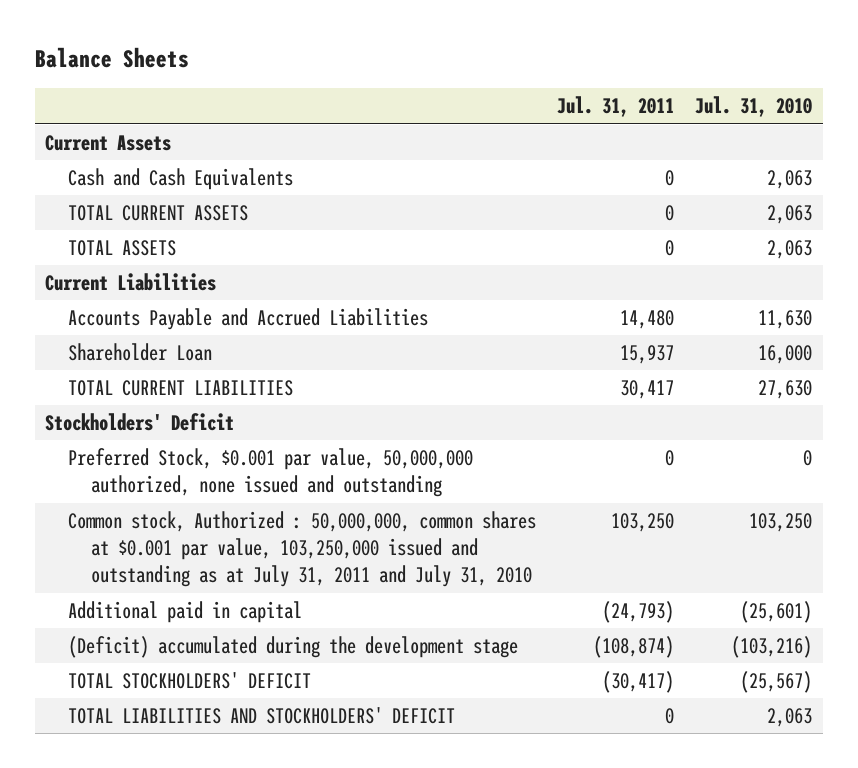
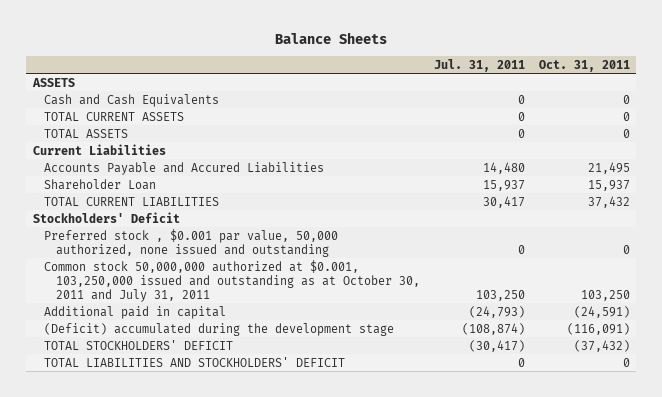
- | Jul. 31, 2011 | Jul. 31, 2010
+ | Jul. 31, 2011 | Oct. 31, 2011
- Current Assets
+ ASSETS
- Accounts Payable and Accrued Liabilities | 14,480 | 11,630
+ Accounts Payable and Accured Liabilities | 14,480 | 21,495
- Preferred Stock, $0.001 par value, 50,000,000 authorized, none issued and outstanding | 0 | 0
- Common stock, Authorized : 50,000,000, common shares at $0.001 par value, 103,250,000 issued and outstanding as at July 31, 2011 and July 31, 2010 | 103,250 | 103,250
+ Preferred stock , $0.001 par value, 50,000 authorized, none issued and outstanding | 0 | 0
+ Common stock 50,000,000 authorized at $0.001, 103,250,000 issued and outstanding as at October 30, 2011 and July 31, 2011 | 103,250 | 103,250

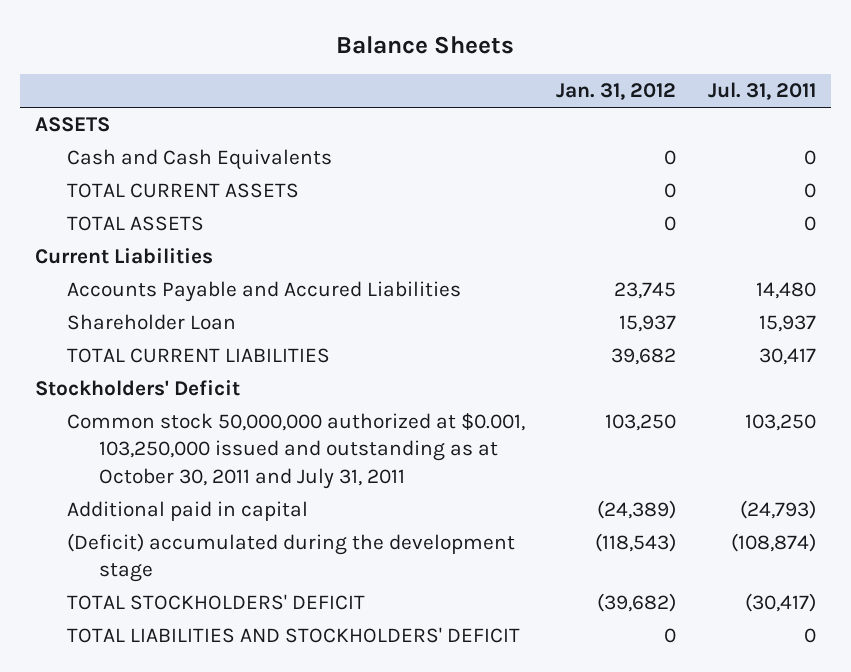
- | Jul. 31, 2011 | Oct. 31, 2011
+ | Jan. 31, 2012 | Jul. 31, 2011
- Preferred stock , $0.001 par value, 50,000 authorized, none issued and outstanding | 0 | 0

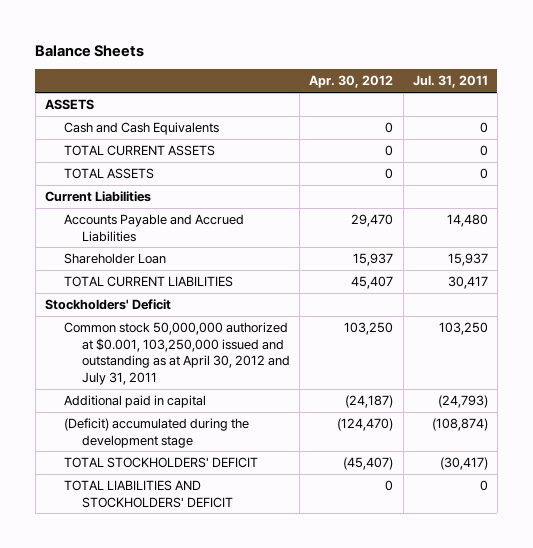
- | Jan. 31, 2012 | Jul. 31, 2011
+ | Apr. 30, 2012 | Jul. 31, 2011
- Accounts Payable and Accured Liabilities | 23,745 | 14,480
+ Accounts Payable and Accrued Liabilities | 29,470 | 14,480
- Common stock 50,000,000 authorized at $0.001, 103,250,000 issued and outstanding as at October 30, 2011 and July 31, 2011 | 103,250 | 103,250
+ Common stock 50,000,000 authorized at $0.001, 103,250,000 issued and outstanding as at April 30, 2012 and July 31, 2011 | 103,250 | 103,250

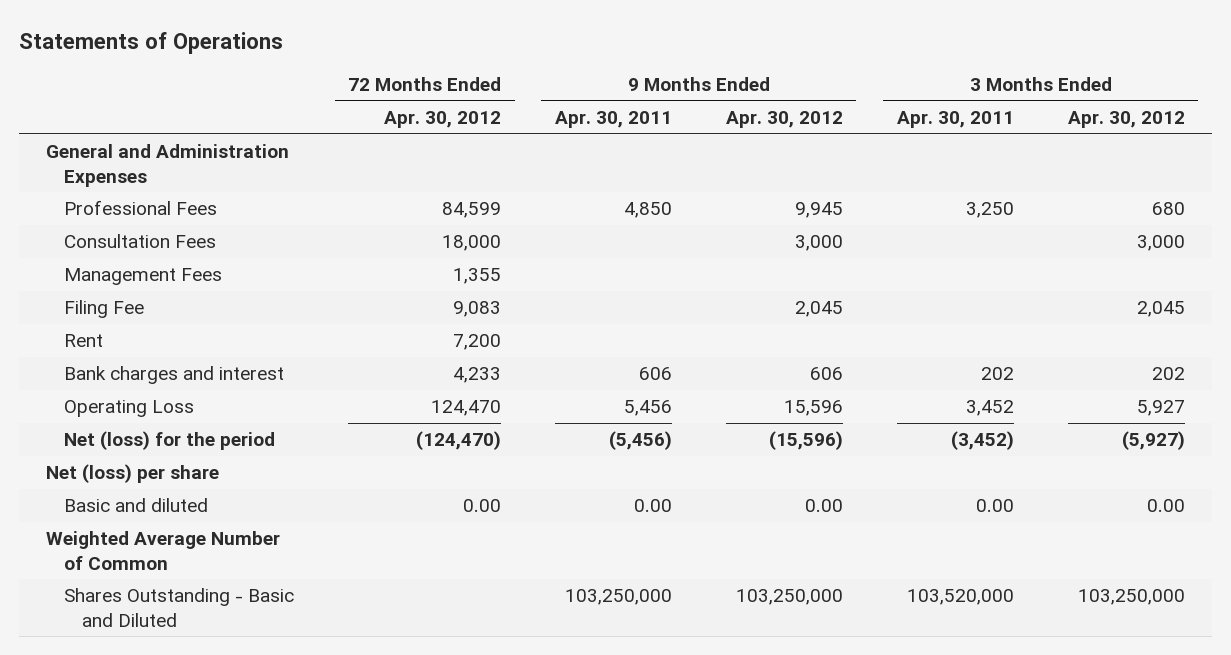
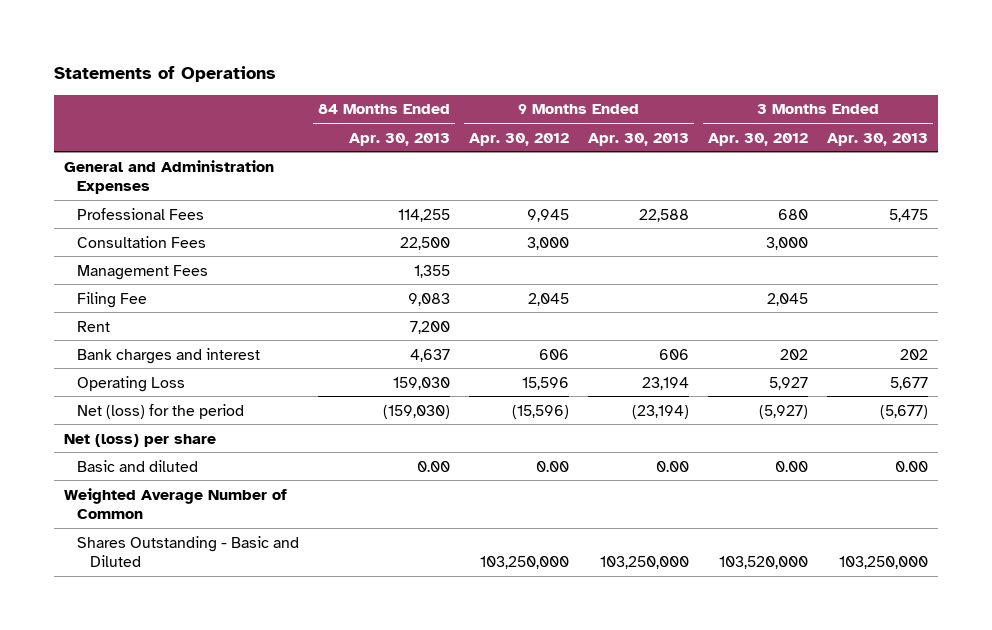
- | 72 Months Ended Apr. 30, 2012 | 9 Months Ended Apr. 30, 2011 | 9 Months Ended Apr. 30, 2012 | 3 Months Ended Apr. 30, 2011 | 3 Months Ended Apr. 30, 2012
+ | 84 Months Ended Apr. 30, 2013 | 9 Months Ended Apr. 30, 2012 | 9 Months Ended Apr. 30, 2013 | 3 Months Ended Apr. 30, 2012 | 3 Months Ended Apr. 30, 2013
- Shares Outstanding - Basic and Diluted | | 103,250,000 | 103,250,000 | 103,520,000 | 103,250,000
+ Shares Outstanding - Basic and Diluted | | 103,250,000 | 103,250,000 | 103,520,000 | 103,250,000

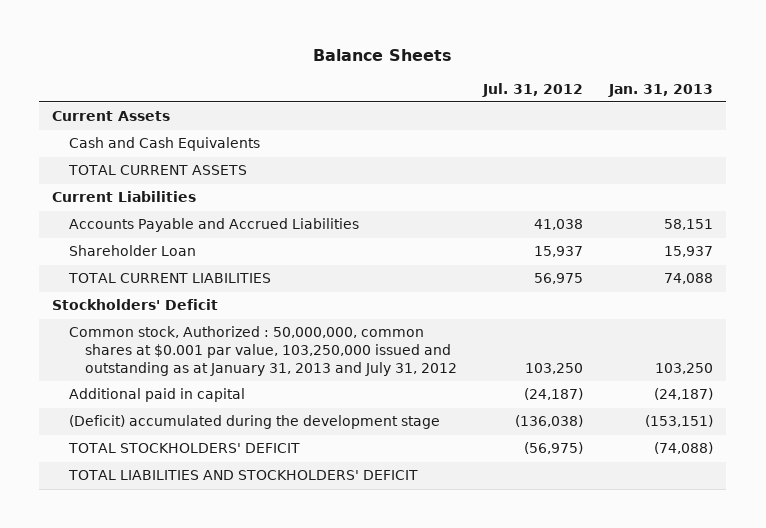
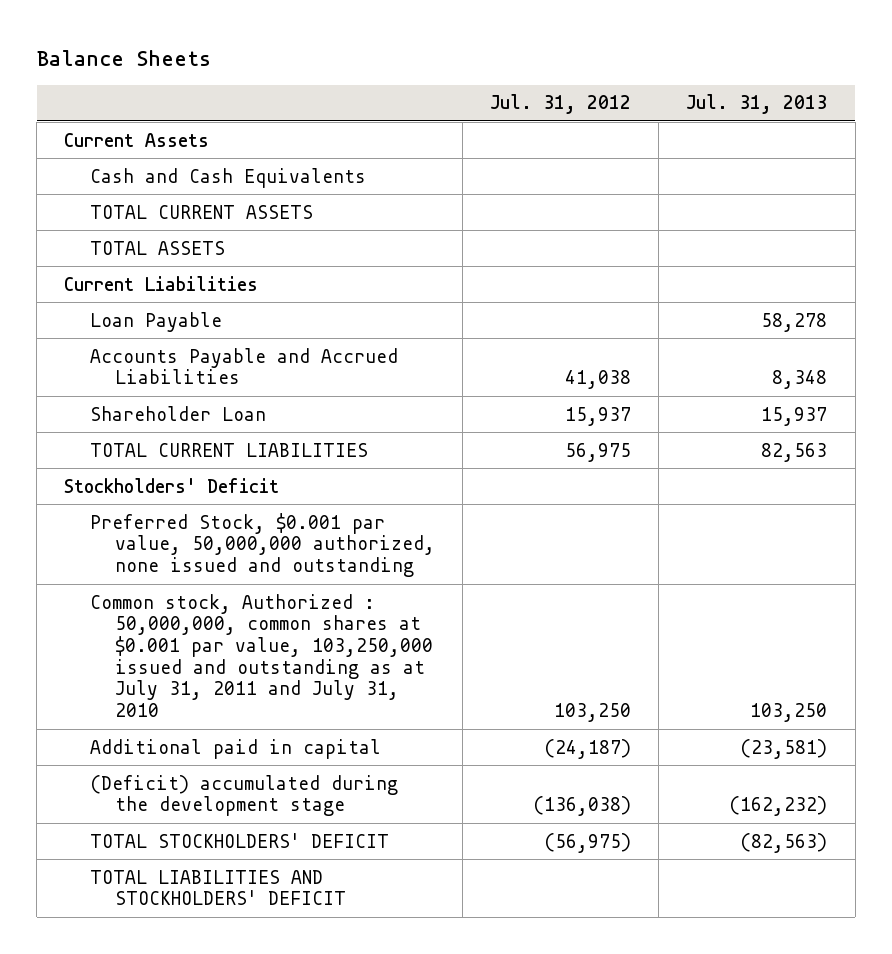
- | Jul. 31, 2012 | Jan. 31, 2013
+ | Jul. 31, 2012 | Jul. 31, 2013
+ TOTAL ASSETS
+ Loan Payable | | 58,278
- Common stock, Authorized : 50,000,000, common shares at $0.001 par value, 103,250,000 issued and outstanding as at January 31, 2013 and July 31, 2012 | 103,250 | 103,250
+ Preferred Stock, $0.001 par value, 50,000,000 authorized, none issued and outstanding
+ Common stock, Authorized : 50,000,000, common shares at $0.001 par value, 103,250,000 issued and outstanding as at July 31, 2011 and July 31, 2010 | 103,250 | 103,250

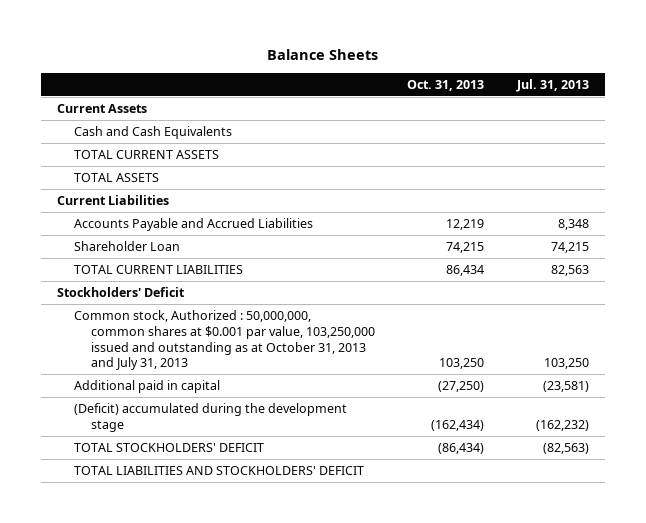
- | Jul. 31, 2012 | Jul. 31, 2013
+ | Oct. 31, 2013 | Jul. 31, 2013
- Loan Payable | | 58,278
- Shareholder Loan | 15,937 | 15,937
+ Shareholder Loan | 74,215 | 74,215
- Preferred Stock, $0.001 par value, 50,000,000 authorized, none issued and outstanding
- Common stock, Authorized : 50,000,000, common shares at $0.001 par value, 103,250,000 issued and outstanding as at July 31, 2011 and July 31, 2010 | 103,250 | 103,250
+ Common stock, Authorized : 50,000,000, common shares at $0.001 par value, 103,250,000 issued and outstanding as at October 31, 2013 and July 31, 2013 | 103,250 | 103,250

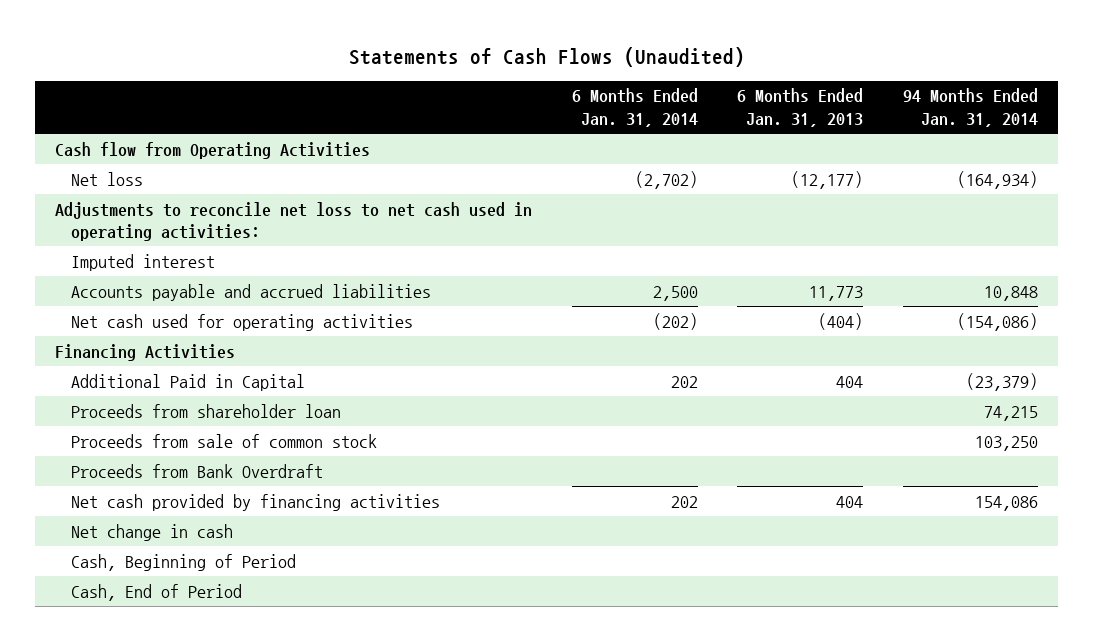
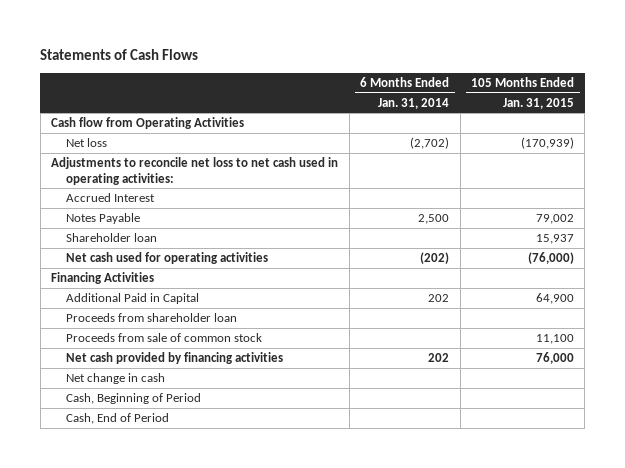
- Statements of Cash Flows (Unaudited)
+ Statements of Cash Flows
- | 6 Months Ended Jan. 31, 2014 | 6 Months Ended Jan. 31, 2013 | 94 Months Ended Jan. 31, 2014
+ | 6 Months Ended Jan. 31, 2014 | 105 Months Ended Jan. 31, 2015
- Imputed interest
- Accounts payable and accrued liabilities | 2,500 | 11,773 | 10,848
+ Accrued Interest
+ Notes Payable | 2,500 | 79,002
+ Shareholder loan | | 15,937
- Proceeds from Bank Overdraft

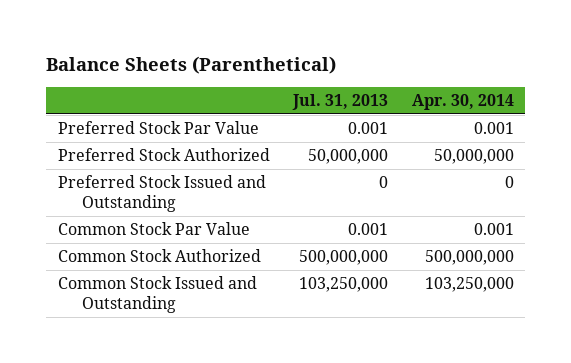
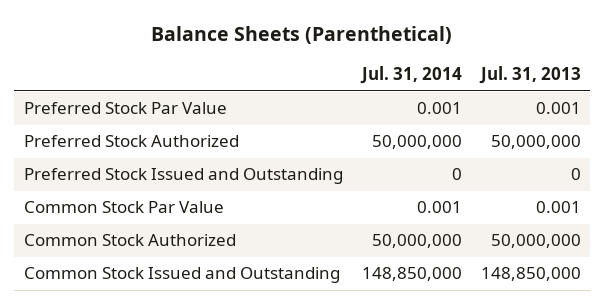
- | Jul. 31, 2013 | Apr. 30, 2014
+ | Jul. 31, 2014 | Jul. 31, 2013
- Common Stock Authorized | 500,000,000 | 500,000,000
- Common Stock Issued and Outstanding | 103,250,000 | 103,250,000
+ Common Stock Authorized | 50,000,000 | 50,000,000
+ Common Stock Issued and Outstanding | 148,850,000 | 148,850,000

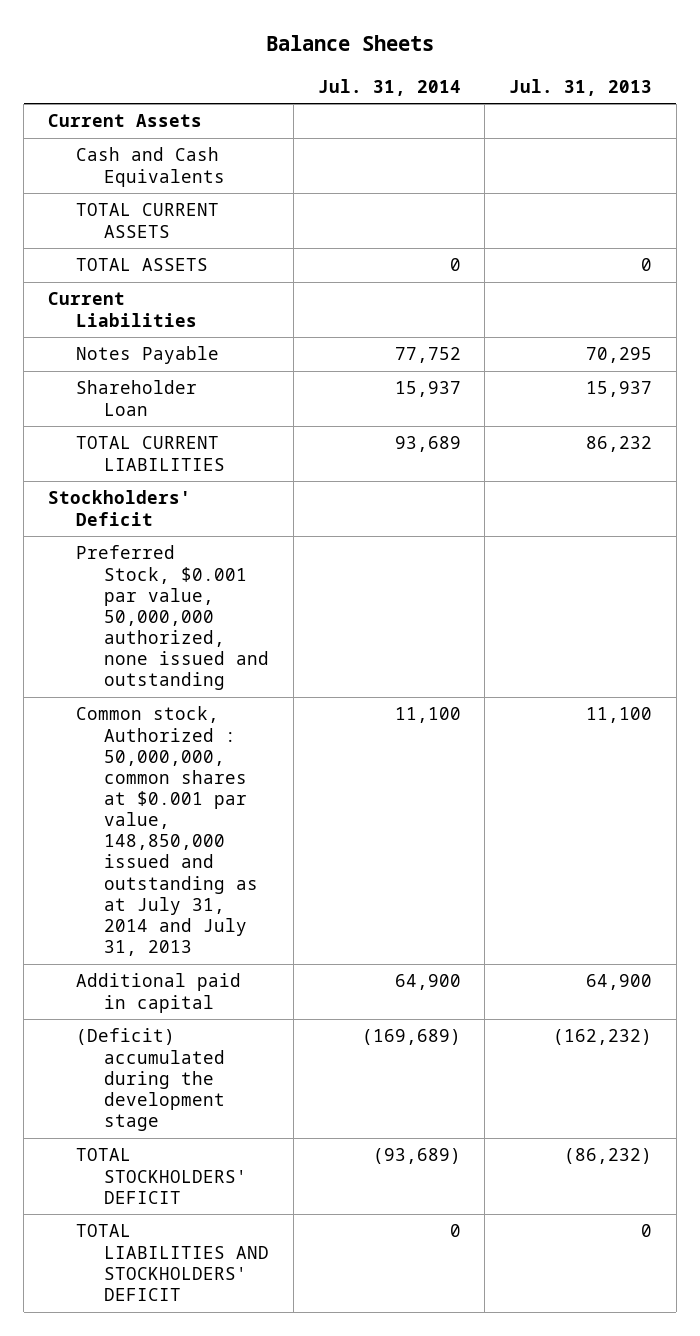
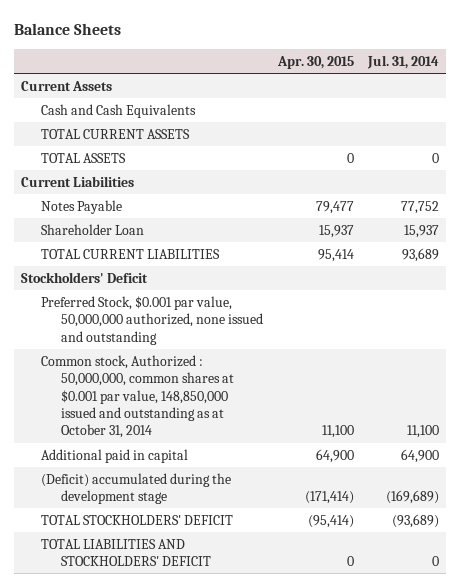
- | Jul. 31, 2014 | Jul. 31, 2013
+ | Apr. 30, 2015 | Jul. 31, 2014
- Common stock, Authorized : 50,000,000, common shares at $0.001 par value, 148,850,000 issued and outstanding as at July 31, 2014 and July 31, 2013 | 11,100 | 11,100
+ Common stock, Authorized : 50,000,000, common shares at $0.001 par value, 148,850,000 issued and outstanding as at October 31, 2014 | 11,100 | 11,100

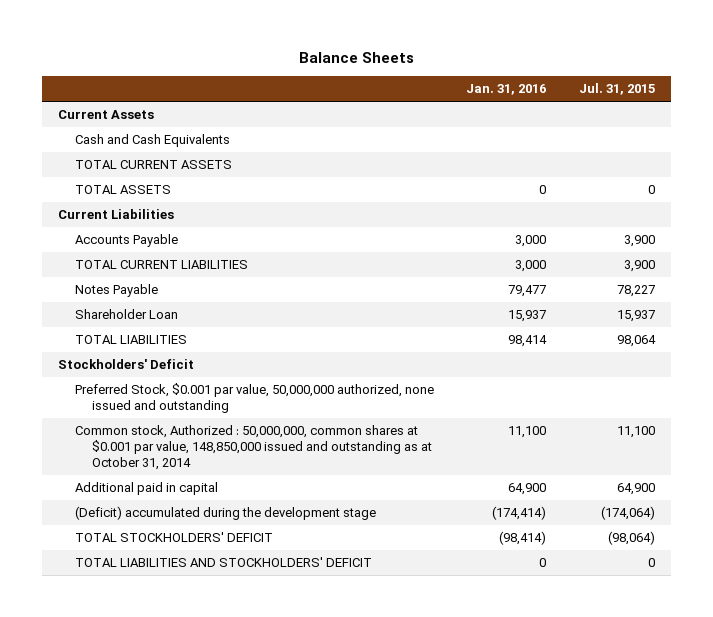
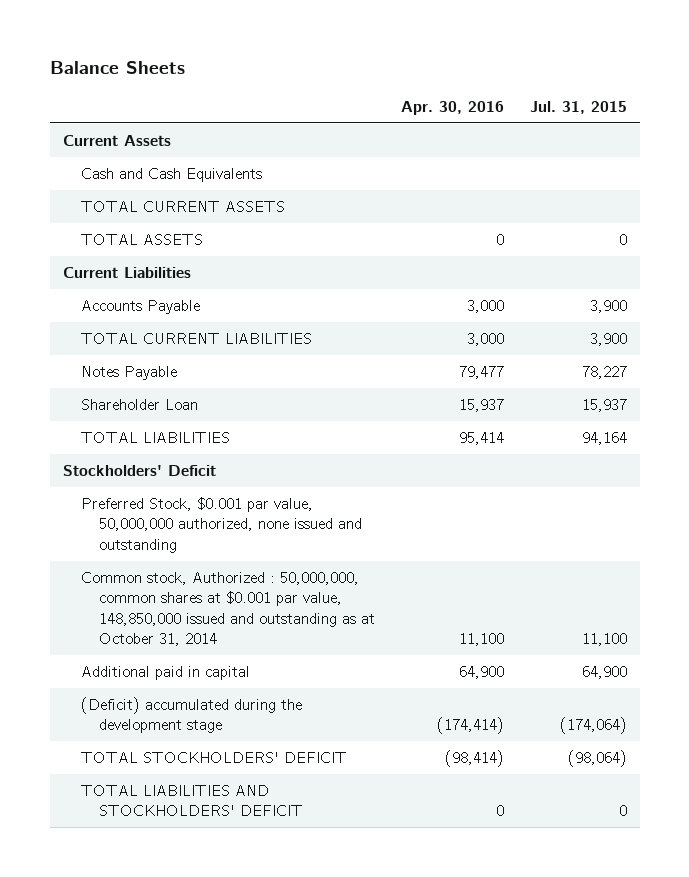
- | Jan. 31, 2016 | Jul. 31, 2015
+ | Apr. 30, 2016 | Jul. 31, 2015
- TOTAL LIABILITIES | 98,414 | 98,064
+ TOTAL LIABILITIES | 95,414 | 94,164

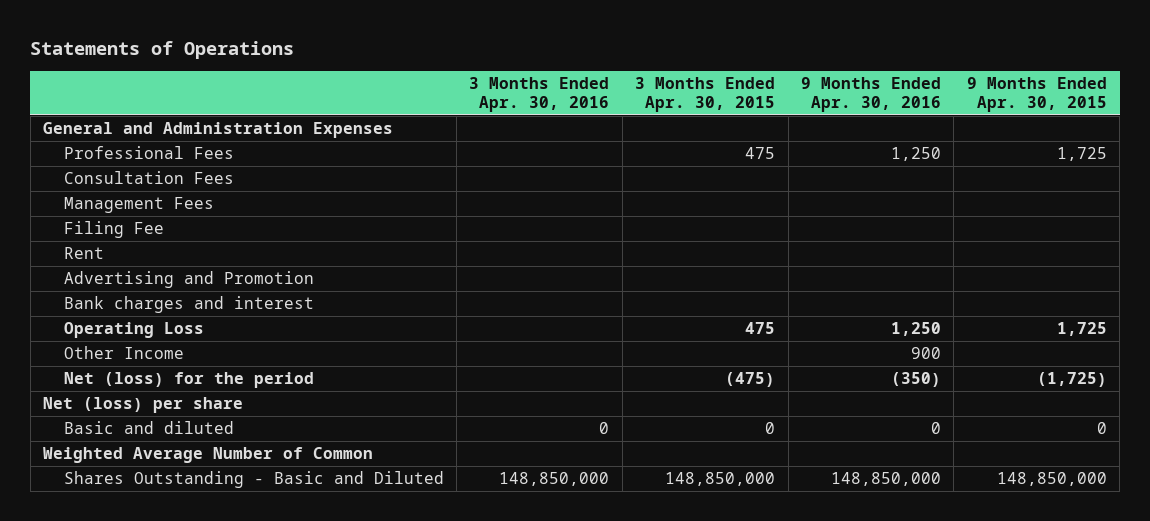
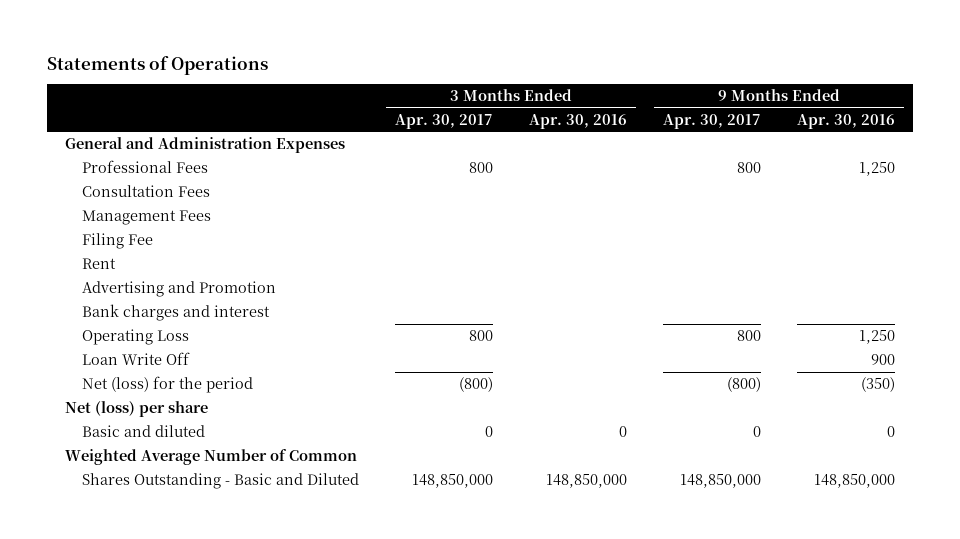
- | 3 Months Ended Apr. 30, 2016 | 3 Months Ended Apr. 30, 2015 | 9 Months Ended Apr. 30, 2016 | 9 Months Ended Apr. 30, 2015
+ | 3 Months Ended Apr. 30, 2017 | 3 Months Ended Apr. 30, 2016 | 9 Months Ended Apr. 30, 2017 | 9 Months Ended Apr. 30, 2016
- Other Income | | | 900 |
+ Loan Write Off | | | | 900

